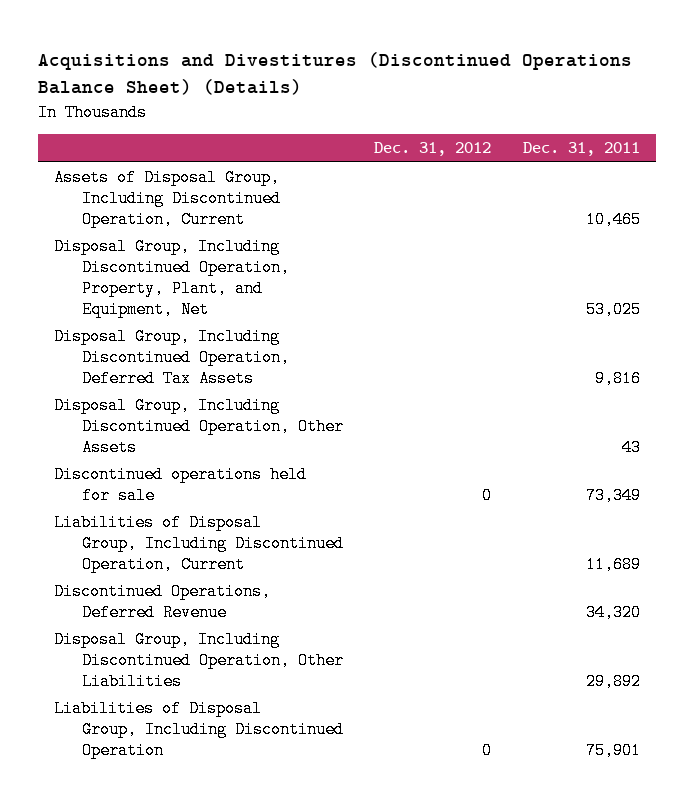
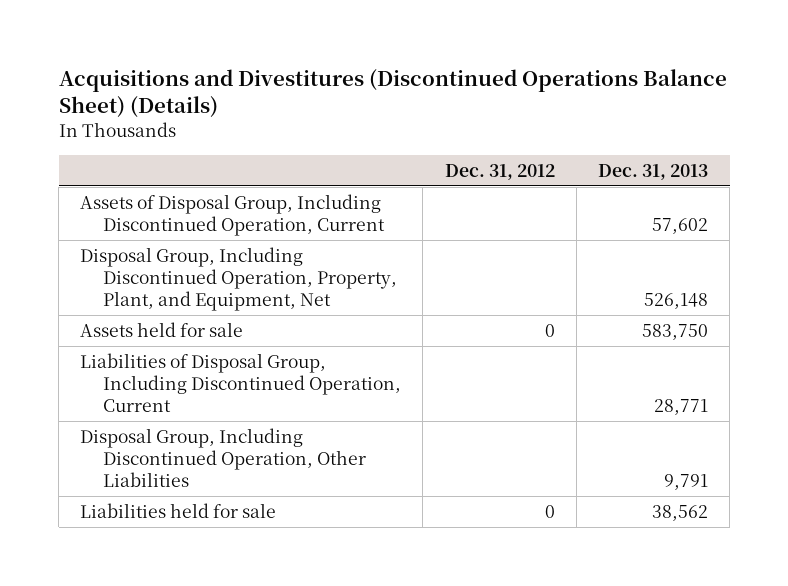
- | Dec. 31, 2012 | Dec. 31, 2011
+ | Dec. 31, 2012 | Dec. 31, 2013
- Disposal Group, Including Discontinued Operation, Deferred Tax Assets | | 9,816
- Disposal Group, Including Discontinued Operation, Other Assets | | 43
- Discontinued operations held for sale | 0 | 73,349
+ Assets held for sale | 0 | 583,750
- Discontinued Operations, Deferred Revenue | | 34,320
- Liabilities of Disposal Group, Including Discontinued Operation | 0 | 75,901
+ Liabilities held for sale | 0 | 38,562

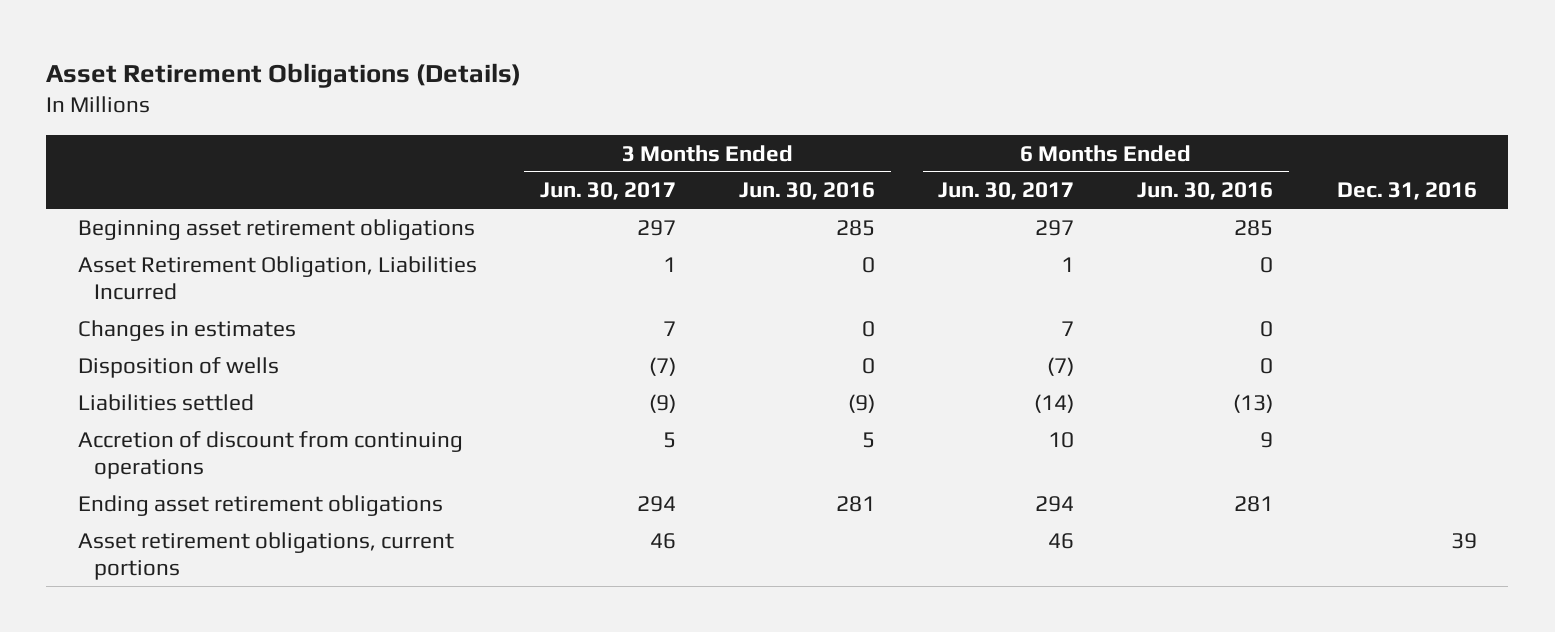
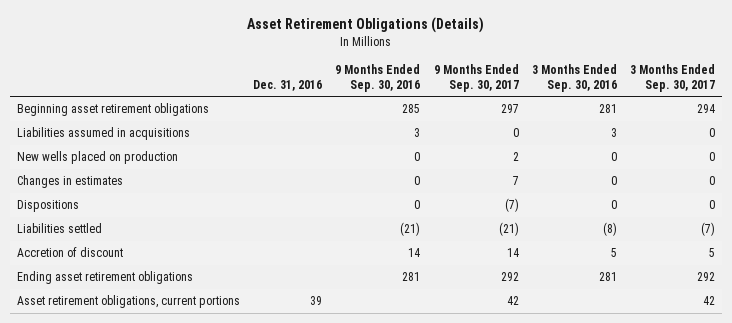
- | 3 Months Ended Jun. 30, 2017 | 3 Months Ended Jun. 30, 2016 | 6 Months Ended Jun. 30, 2017 | 6 Months Ended Jun. 30, 2016 | Dec. 31, 2016
+ | Dec. 31, 2016 | 9 Months Ended Sep. 30, 2016 | 9 Months Ended Sep. 30, 2017 | 3 Months Ended Sep. 30, 2016 | 3 Months Ended Sep. 30, 2017
- Asset Retirement Obligation, Liabilities Incurred | 1 | 0 | 1 | 0 |
+ Liabilities assumed in acquisitions | | 3 | 0 | 3 | 0
+ New wells placed on production | | 0 | 2 | 0 | 0
- Disposition of wells | (7) | 0 | (7) | 0 |
+ Dispositions | | 0 | (7) | 0 | 0
- Accretion of discount from continuing operations | 5 | 5 | 10 | 9 |
+ Accretion of discount | | 14 | 14 | 5 | 5

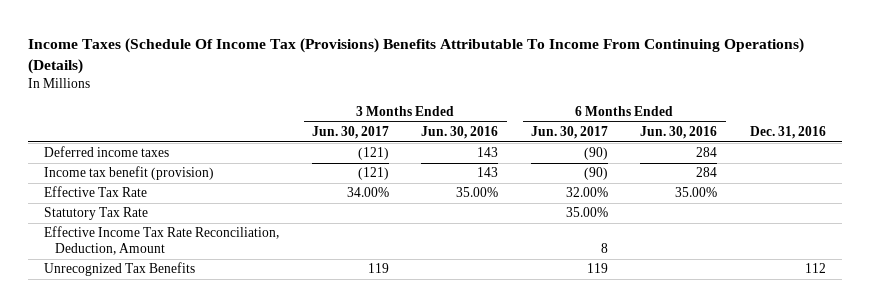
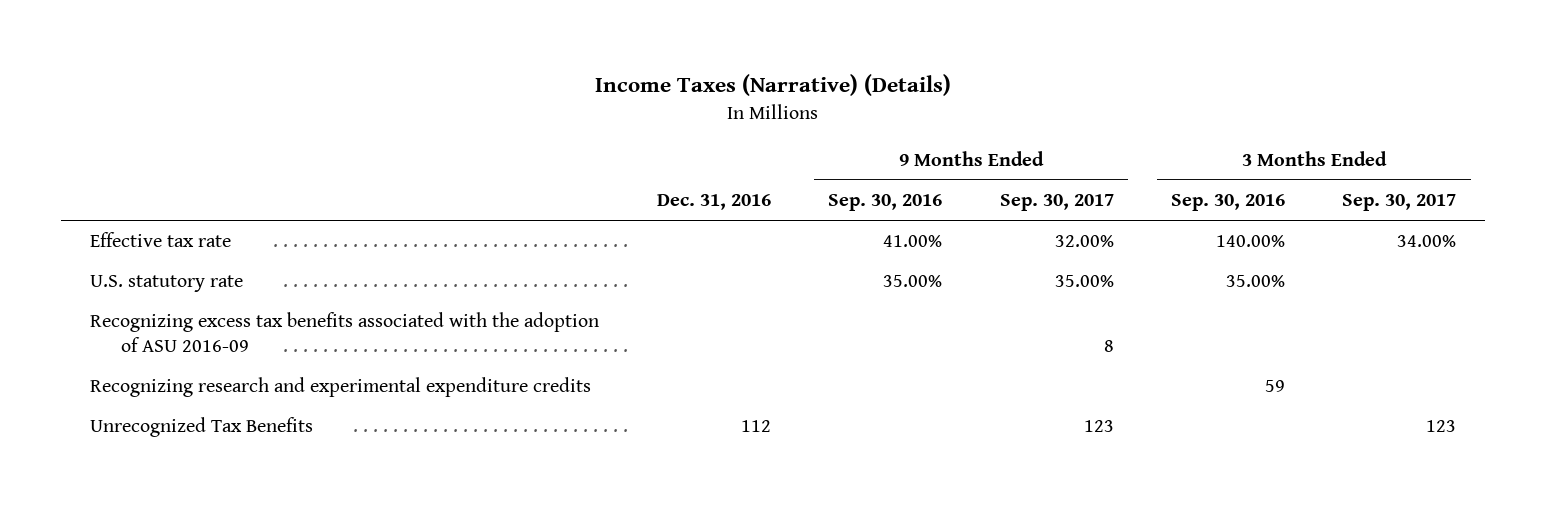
- Income Taxes (Schedule Of Income Tax (Provisions) Benefits Attributable To Income From Continuing Operations) (Details)
+ Income Taxes (Narrative) (Details)
- | 3 Months Ended Jun. 30, 2017 | 3 Months Ended Jun. 30, 2016 | 6 Months Ended Jun. 30, 2017 | 6 Months Ended Jun. 30, 2016 | Dec. 31, 2016
+ | Dec. 31, 2016 | 9 Months Ended Sep. 30, 2016 | 9 Months Ended Sep. 30, 2017 | 3 Months Ended Sep. 30, 2016 | 3 Months Ended Sep. 30, 2017
- Deferred income taxes | (121) | 143 | (90) | 284 |
- Income tax benefit (provision) | (121) | 143 | (90) | 284 |
- Effective Tax Rate | 34.00% | 35.00% | 32.00% | 35.00% |
- Statutory Tax Rate | | | 35.00% | |
- Effective Income Tax Rate Reconciliation, Deduction, Amount | | | 8 | |
+ Effective tax rate | | 41.00% | 32.00% | 140.00% | 34.00%
+ U.S. statutory rate | | 35.00% | 35.00% | 35.00% |
+ Recognizing excess tax benefits associated with the adoption of ASU 2016-09 | | | 8 | |
+ Recognizing research and experimental expenditure credits | | | | 59 |

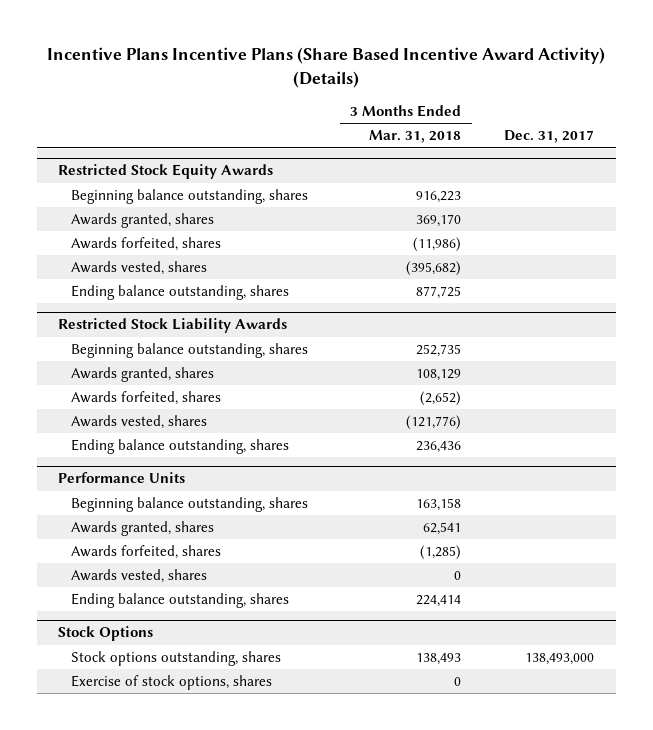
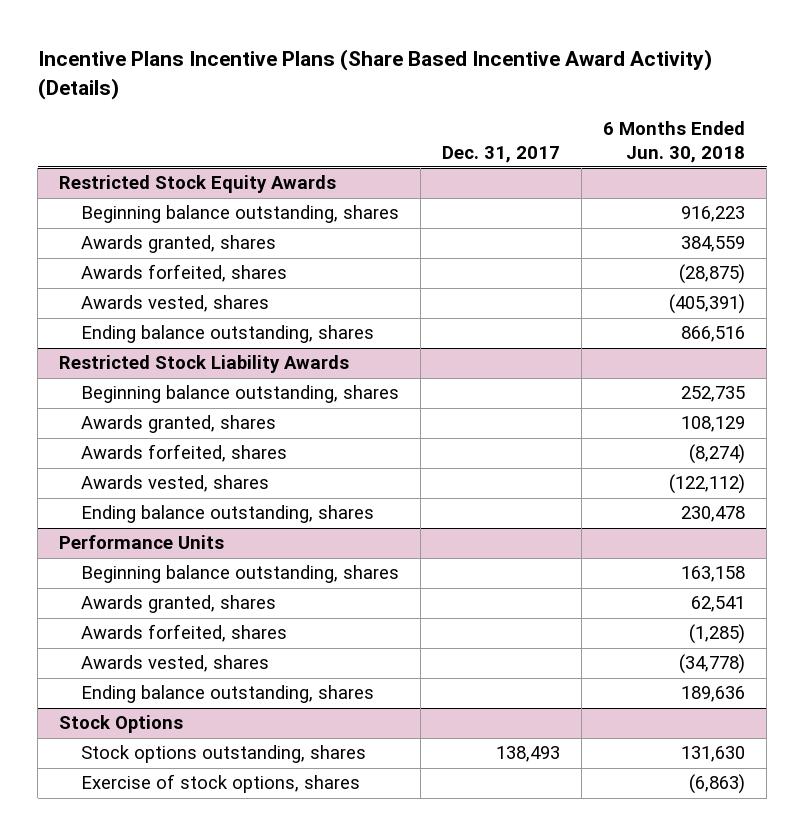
- | 3 Months Ended Mar. 31, 2018 | Dec. 31, 2017
+ | Dec. 31, 2017 | 6 Months Ended Jun. 30, 2018
@ Stock Options
- Stock options outstanding, shares | 138,493 | 138,493,000
+ Stock options outstanding, shares | 138,493 | 131,630

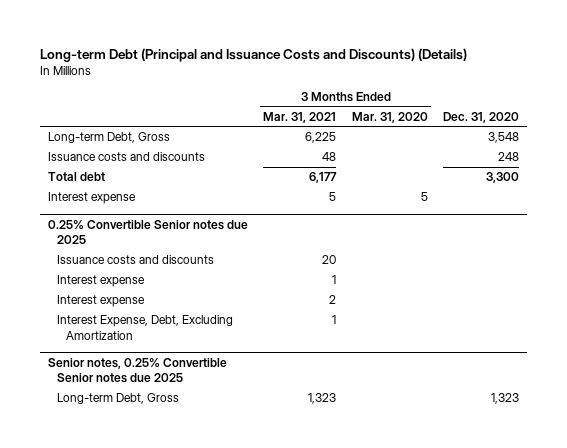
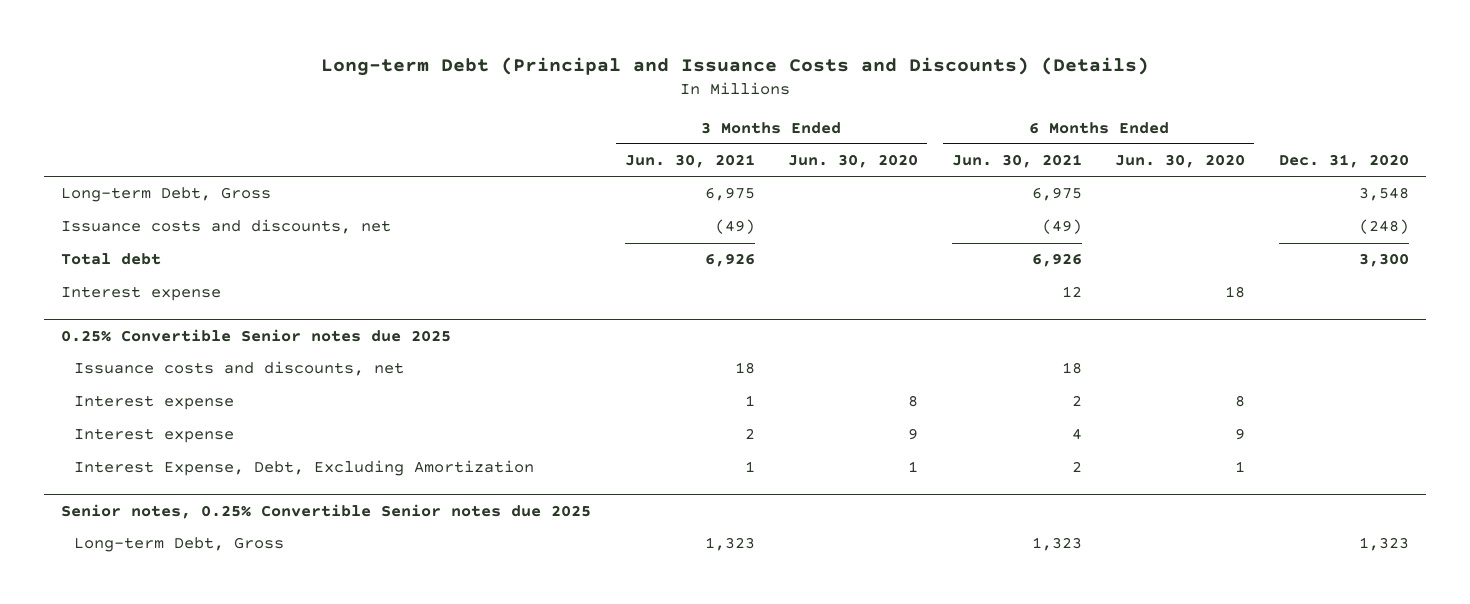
- | 3 Months Ended Mar. 31, 2021 | 3 Months Ended Mar. 31, 2020 | Dec. 31, 2020
+ | 3 Months Ended Jun. 30, 2021 | 3 Months Ended Jun. 30, 2020 | 6 Months Ended Jun. 30, 2021 | 6 Months Ended Jun. 30, 2020 | Dec. 31, 2020
- Issuance costs and discounts | 48 | | 248
+ Issuance costs and discounts, net | (49) | | (49) | | (248)
@ 0.25% Convertible Senior notes due 2025
- Issuance costs and discounts | 20 | |
+ Issuance costs and discounts, net | 18 | | 18 | |

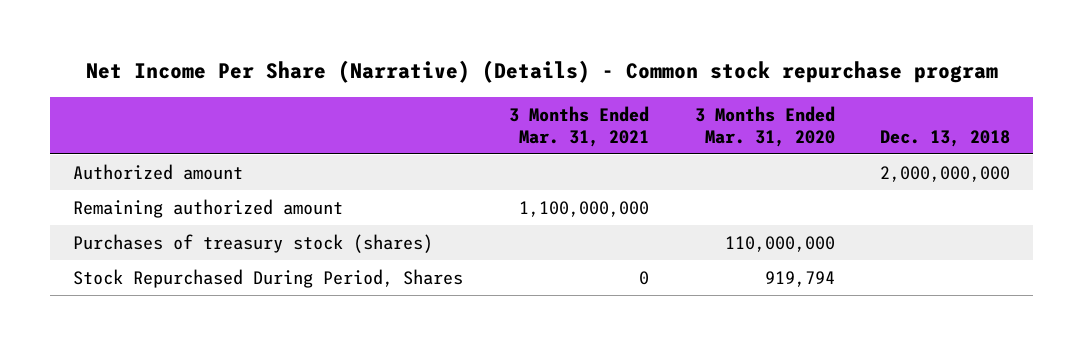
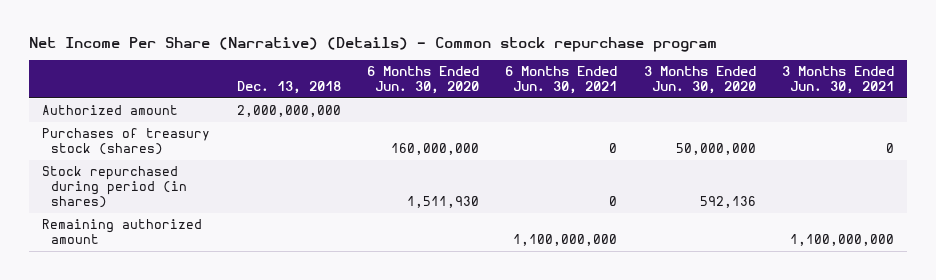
- | 3 Months Ended Mar. 31, 2021 | 3 Months Ended Mar. 31, 2020 | Dec. 13, 2018
+ | Dec. 13, 2018 | 6 Months Ended Jun. 30, 2020 | 6 Months Ended Jun. 30, 2021 | 3 Months Ended Jun. 30, 2020 | 3 Months Ended Jun. 30, 2021
- Stock Repurchased During Period, Shares | 0 | 919,794 |
+ Stock repurchased during period (in shares) | | 1,511,930 | 0 | 592,136 |
moved down: Remaining authorized amount | | | 1,100,000,000 | | 1,100,000,000

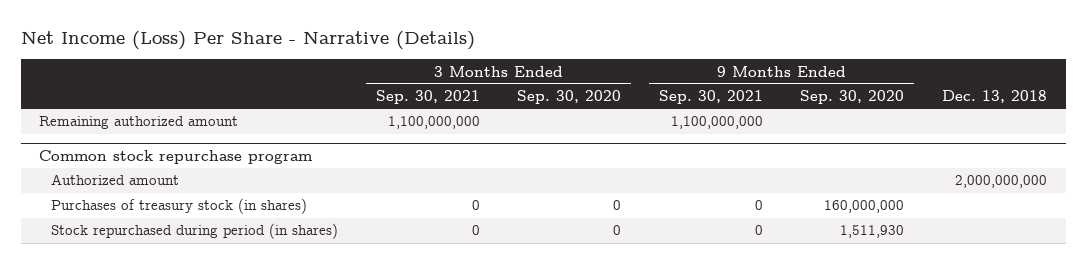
- Net Income Per Share (Narrative) (Details) - Common stock repurchase program
+ Net Income (Loss) Per Share - Narrative (Details)
- | Dec. 13, 2018 | 6 Months Ended Jun. 30, 2020 | 6 Months Ended Jun. 30, 2021 | 3 Months Ended Jun. 30, 2020 | 3 Months Ended Jun. 30, 2021
+ | 3 Months Ended Sep. 30, 2021 | 3 Months Ended Sep. 30, 2020 | 9 Months Ended Sep. 30, 2021 | 9 Months Ended Sep. 30, 2020 | Dec. 13, 2018
- Authorized amount | 2,000,000,000 | | | |
- Purchases of treasury stock (shares) | | 160,000,000 | 0 | 50,000,000 | 0
- Stock repurchased during period (in shares) | | 1,511,930 | 0 | 592,136 |
+ Common stock repurchase program
+ Authorized amount | | | | | 2,000,000,000
+ Purchases of treasury stock (in shares) | 0 | 0 | 0 | 160,000,000 |
+ Stock repurchased during period (in shares) | 0 | 0 | 0 | 1,511,930 |

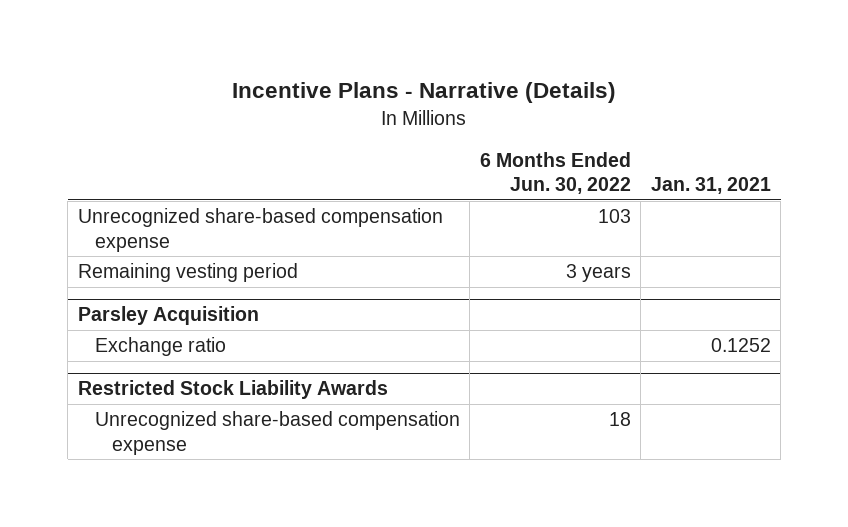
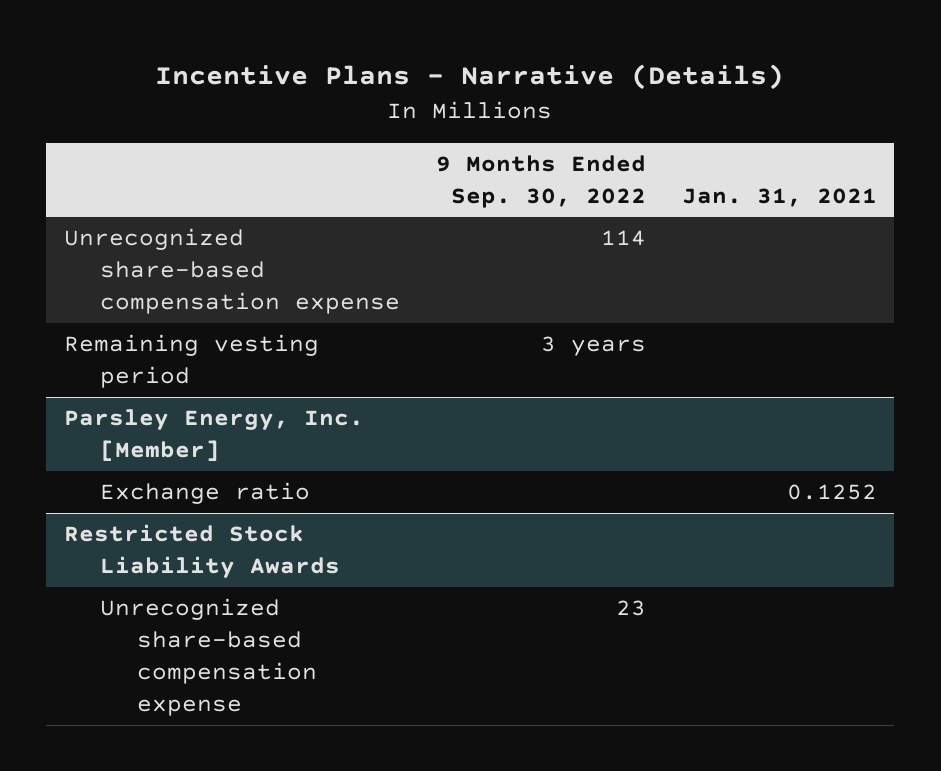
- | 6 Months Ended Jun. 30, 2022 | Jan. 31, 2021
+ | 9 Months Ended Sep. 30, 2022 | Jan. 31, 2021
- Parsley Acquisition
+ Parsley Energy, Inc. [Member]

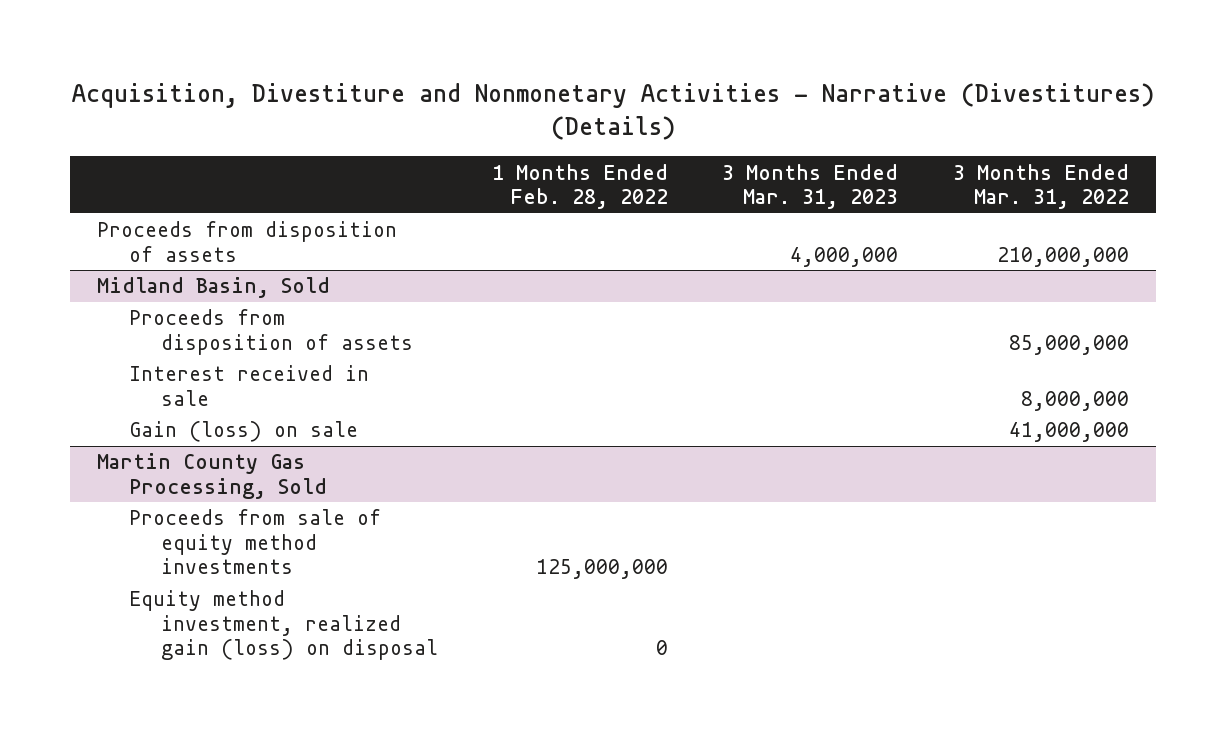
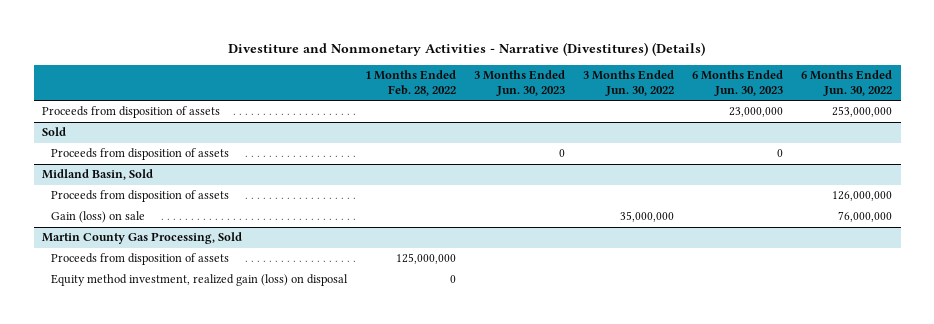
- Acquisition, Divestiture and Nonmonetary Activities - Narrative (Divestitures) (Details)
+ Divestiture and Nonmonetary Activities - Narrative (Divestitures) (Details)
- | 1 Months Ended Feb. 28, 2022 | 3 Months Ended Mar. 31, 2023 | 3 Months Ended Mar. 31, 2022
+ | 1 Months Ended Feb. 28, 2022 | 3 Months Ended Jun. 30, 2023 | 3 Months Ended Jun. 30, 2022 | 6 Months Ended Jun. 30, 2023 | 6 Months Ended Jun. 30, 2022
+ Sold
+ Proceeds from disposition of assets | | 0 | | 0 |
@ Midland Basin, Sold
- Interest received in sale | | | 8,000,000
@ Martin County Gas Processing, Sold
- Proceeds from sale of equity method investments | 125,000,000 | |
+ Proceeds from disposition of assets | 125,000,000 | | | |

